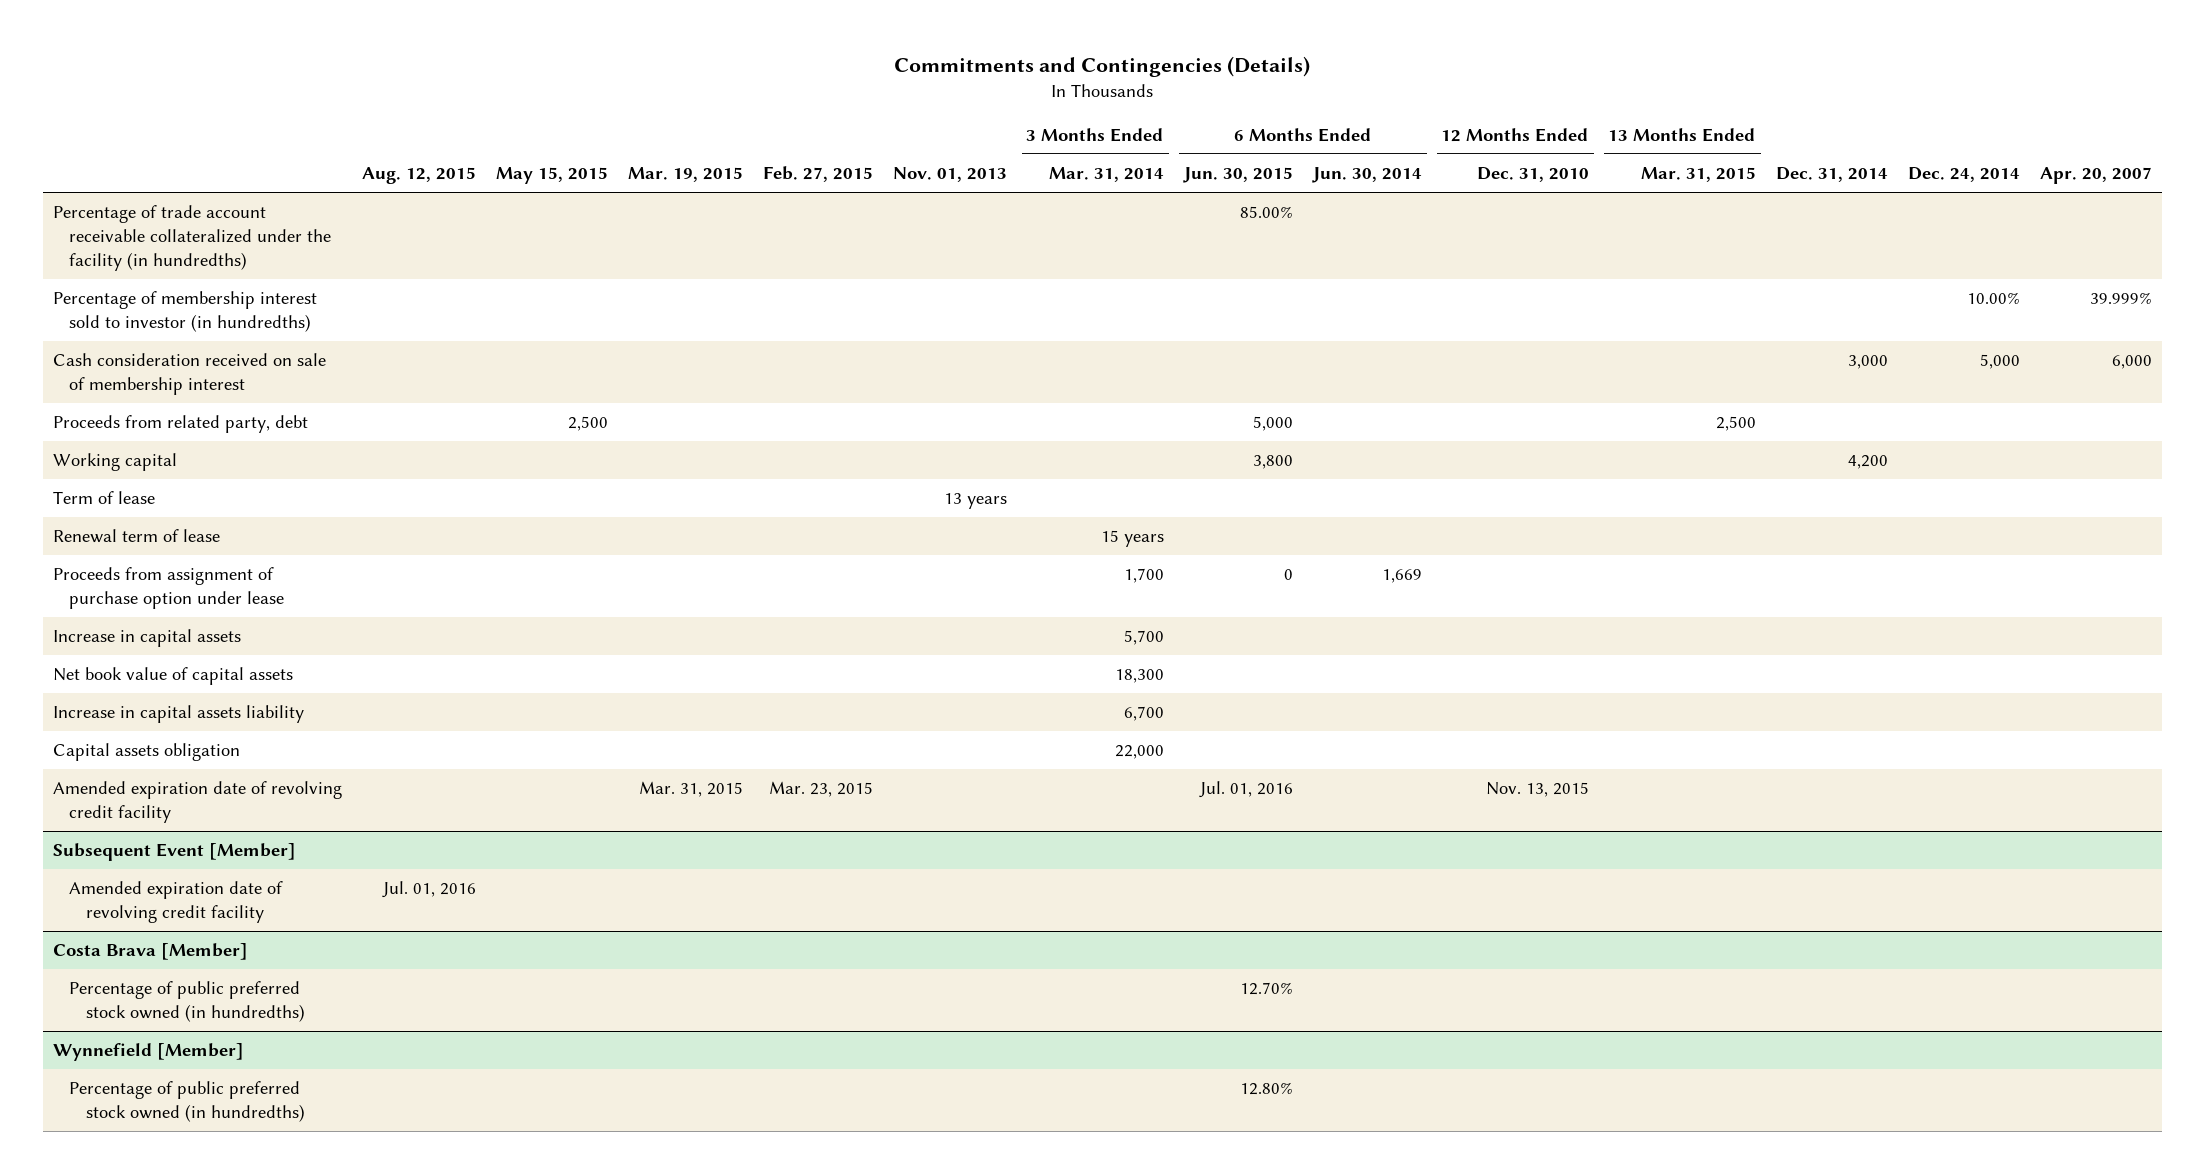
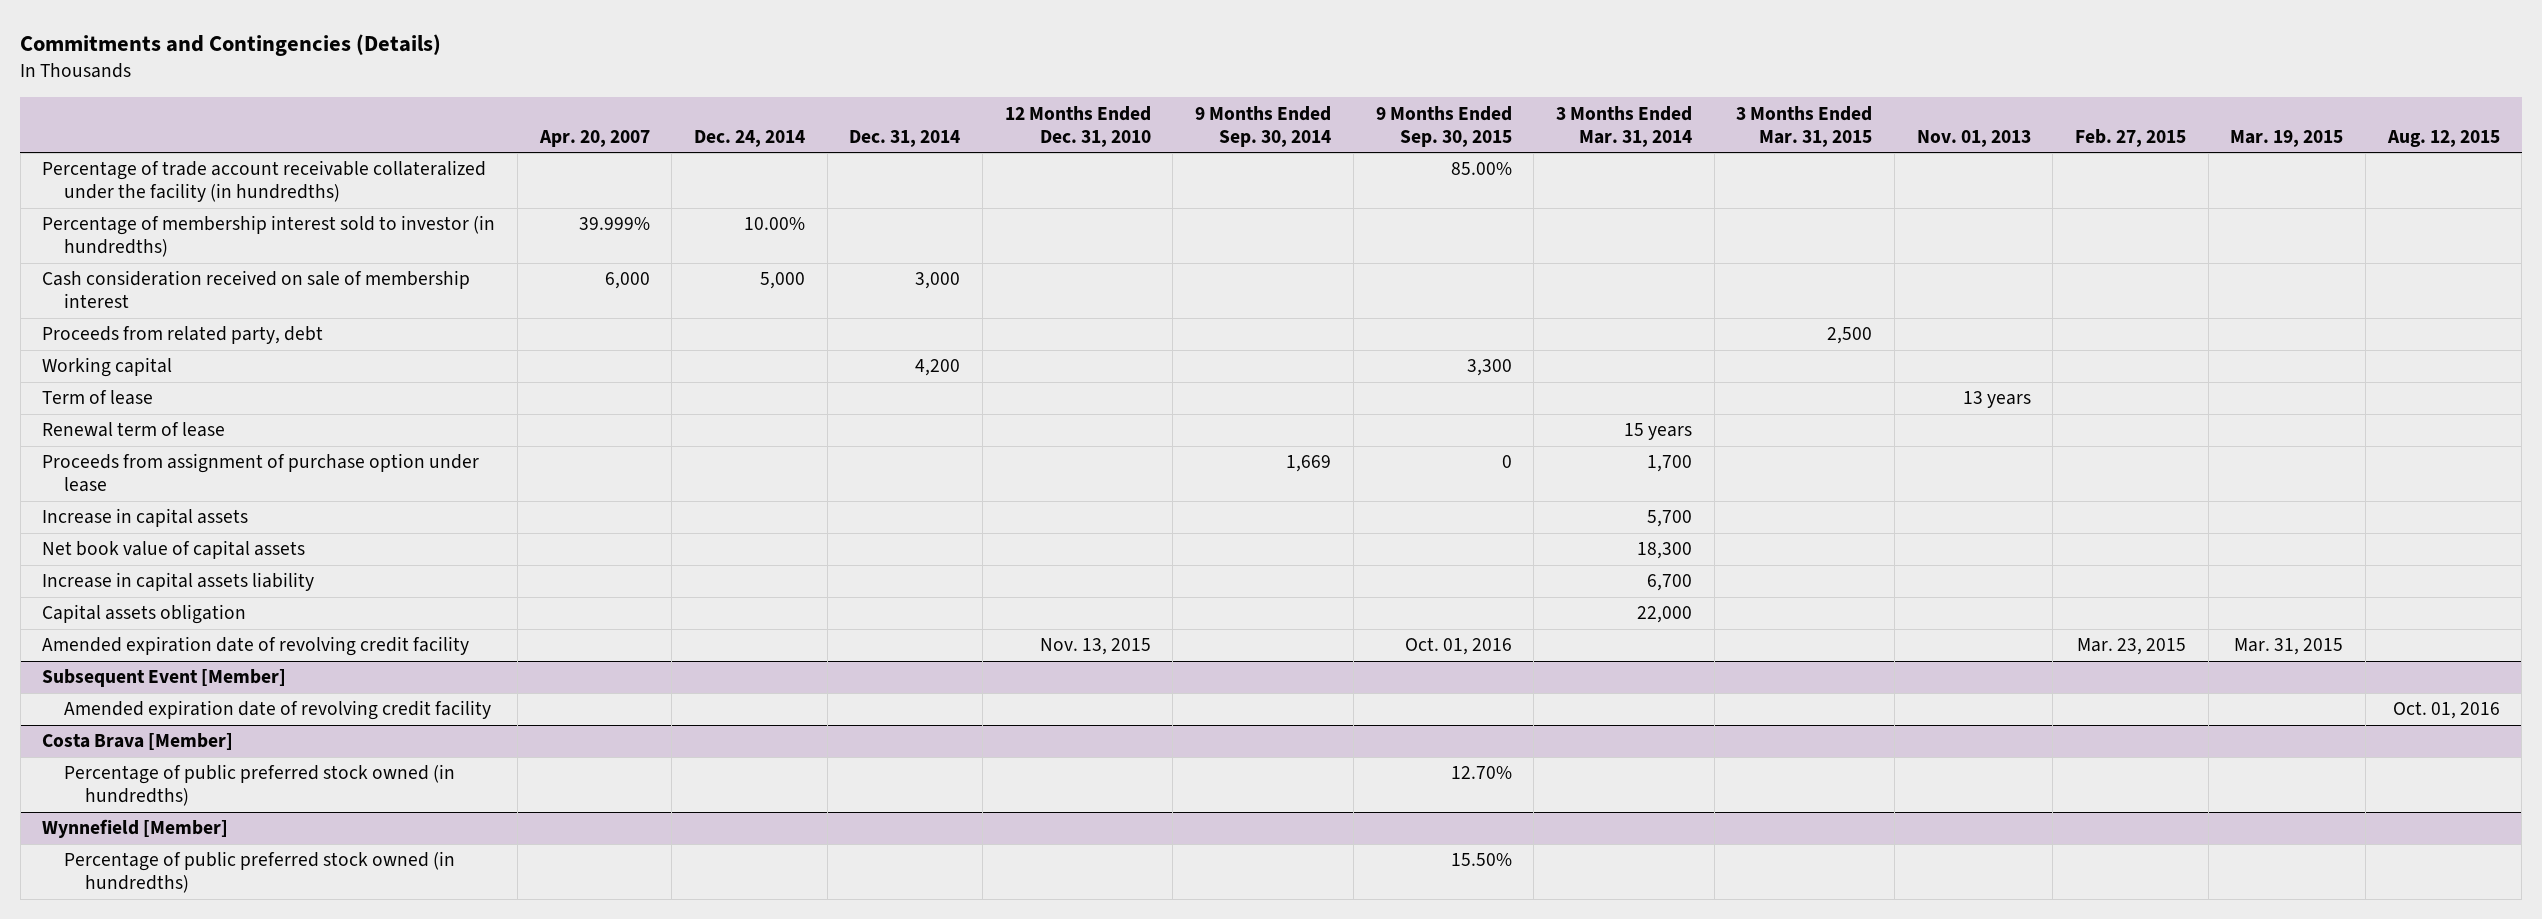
- | Aug. 12, 2015 | May 15, 2015 | Mar. 19, 2015 | Feb. 27, 2015 | Nov. 01, 2013 | 3 Months Ended Mar. 31, 2014 | 6 Months Ended Jun. 30, 2015 | 6 Months Ended Jun. 30, 2014 | 12 Months Ended Dec. 31, 2010 | 13 Months Ended Mar. 31, 2015 | Dec. 31, 2014 | Dec. 24, 2014 | Apr. 20, 2007
+ | Apr. 20, 2007 | Dec. 24, 2014 | Dec. 31, 2014 | 12 Months Ended Dec. 31, 2010 | 9 Months Ended Sep. 30, 2014 | 9 Months Ended Sep. 30, 2015 | 3 Months Ended Mar. 31, 2014 | 3 Months Ended Mar. 31, 2015 | Nov. 01, 2013 | Feb. 27, 2015 | Mar. 19, 2015 | Aug. 12, 2015
@ Subsequent Event [Member]
- Amended expiration date of revolving credit facility | Jul. 01, 2016 | | | | | | | | | | | |
+ Amended expiration date of revolving credit facility | | | | | | | | | | | | Oct. 01, 2016

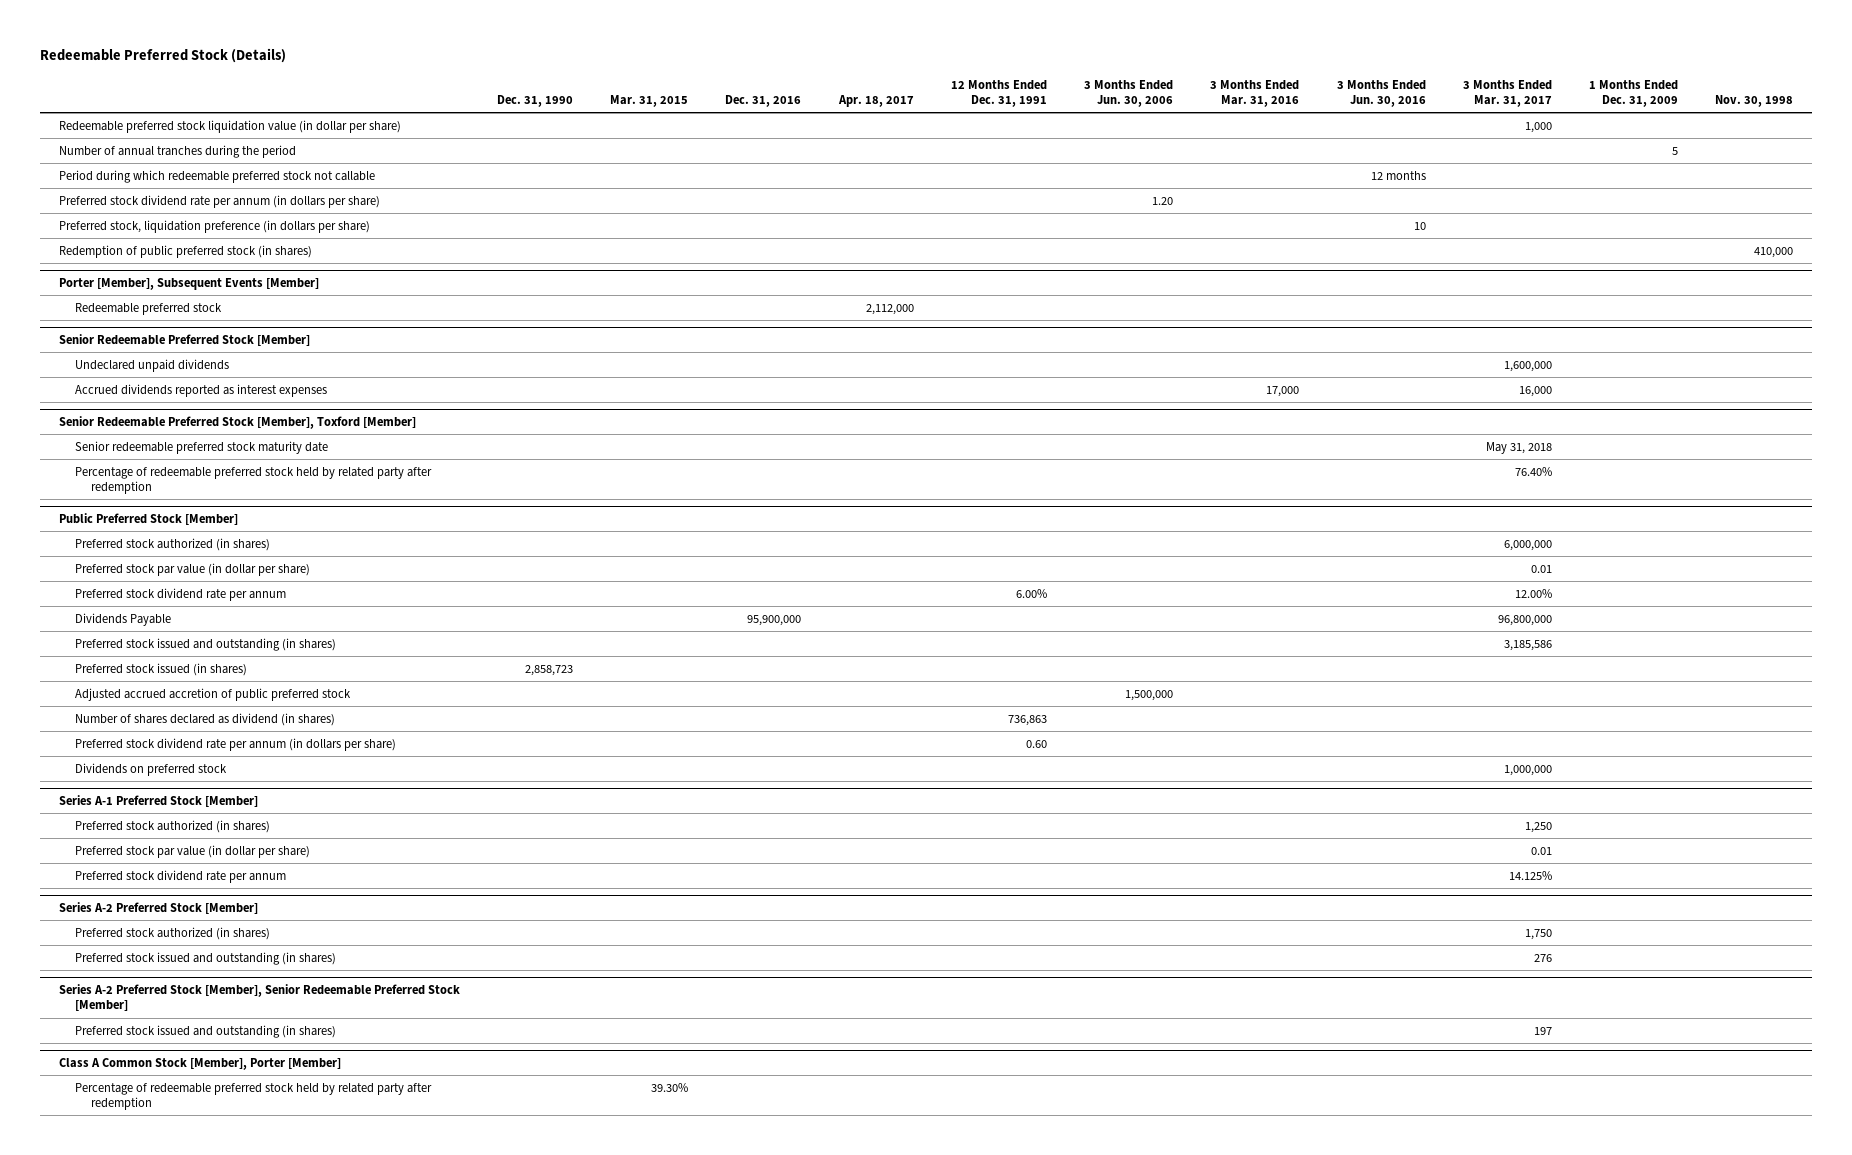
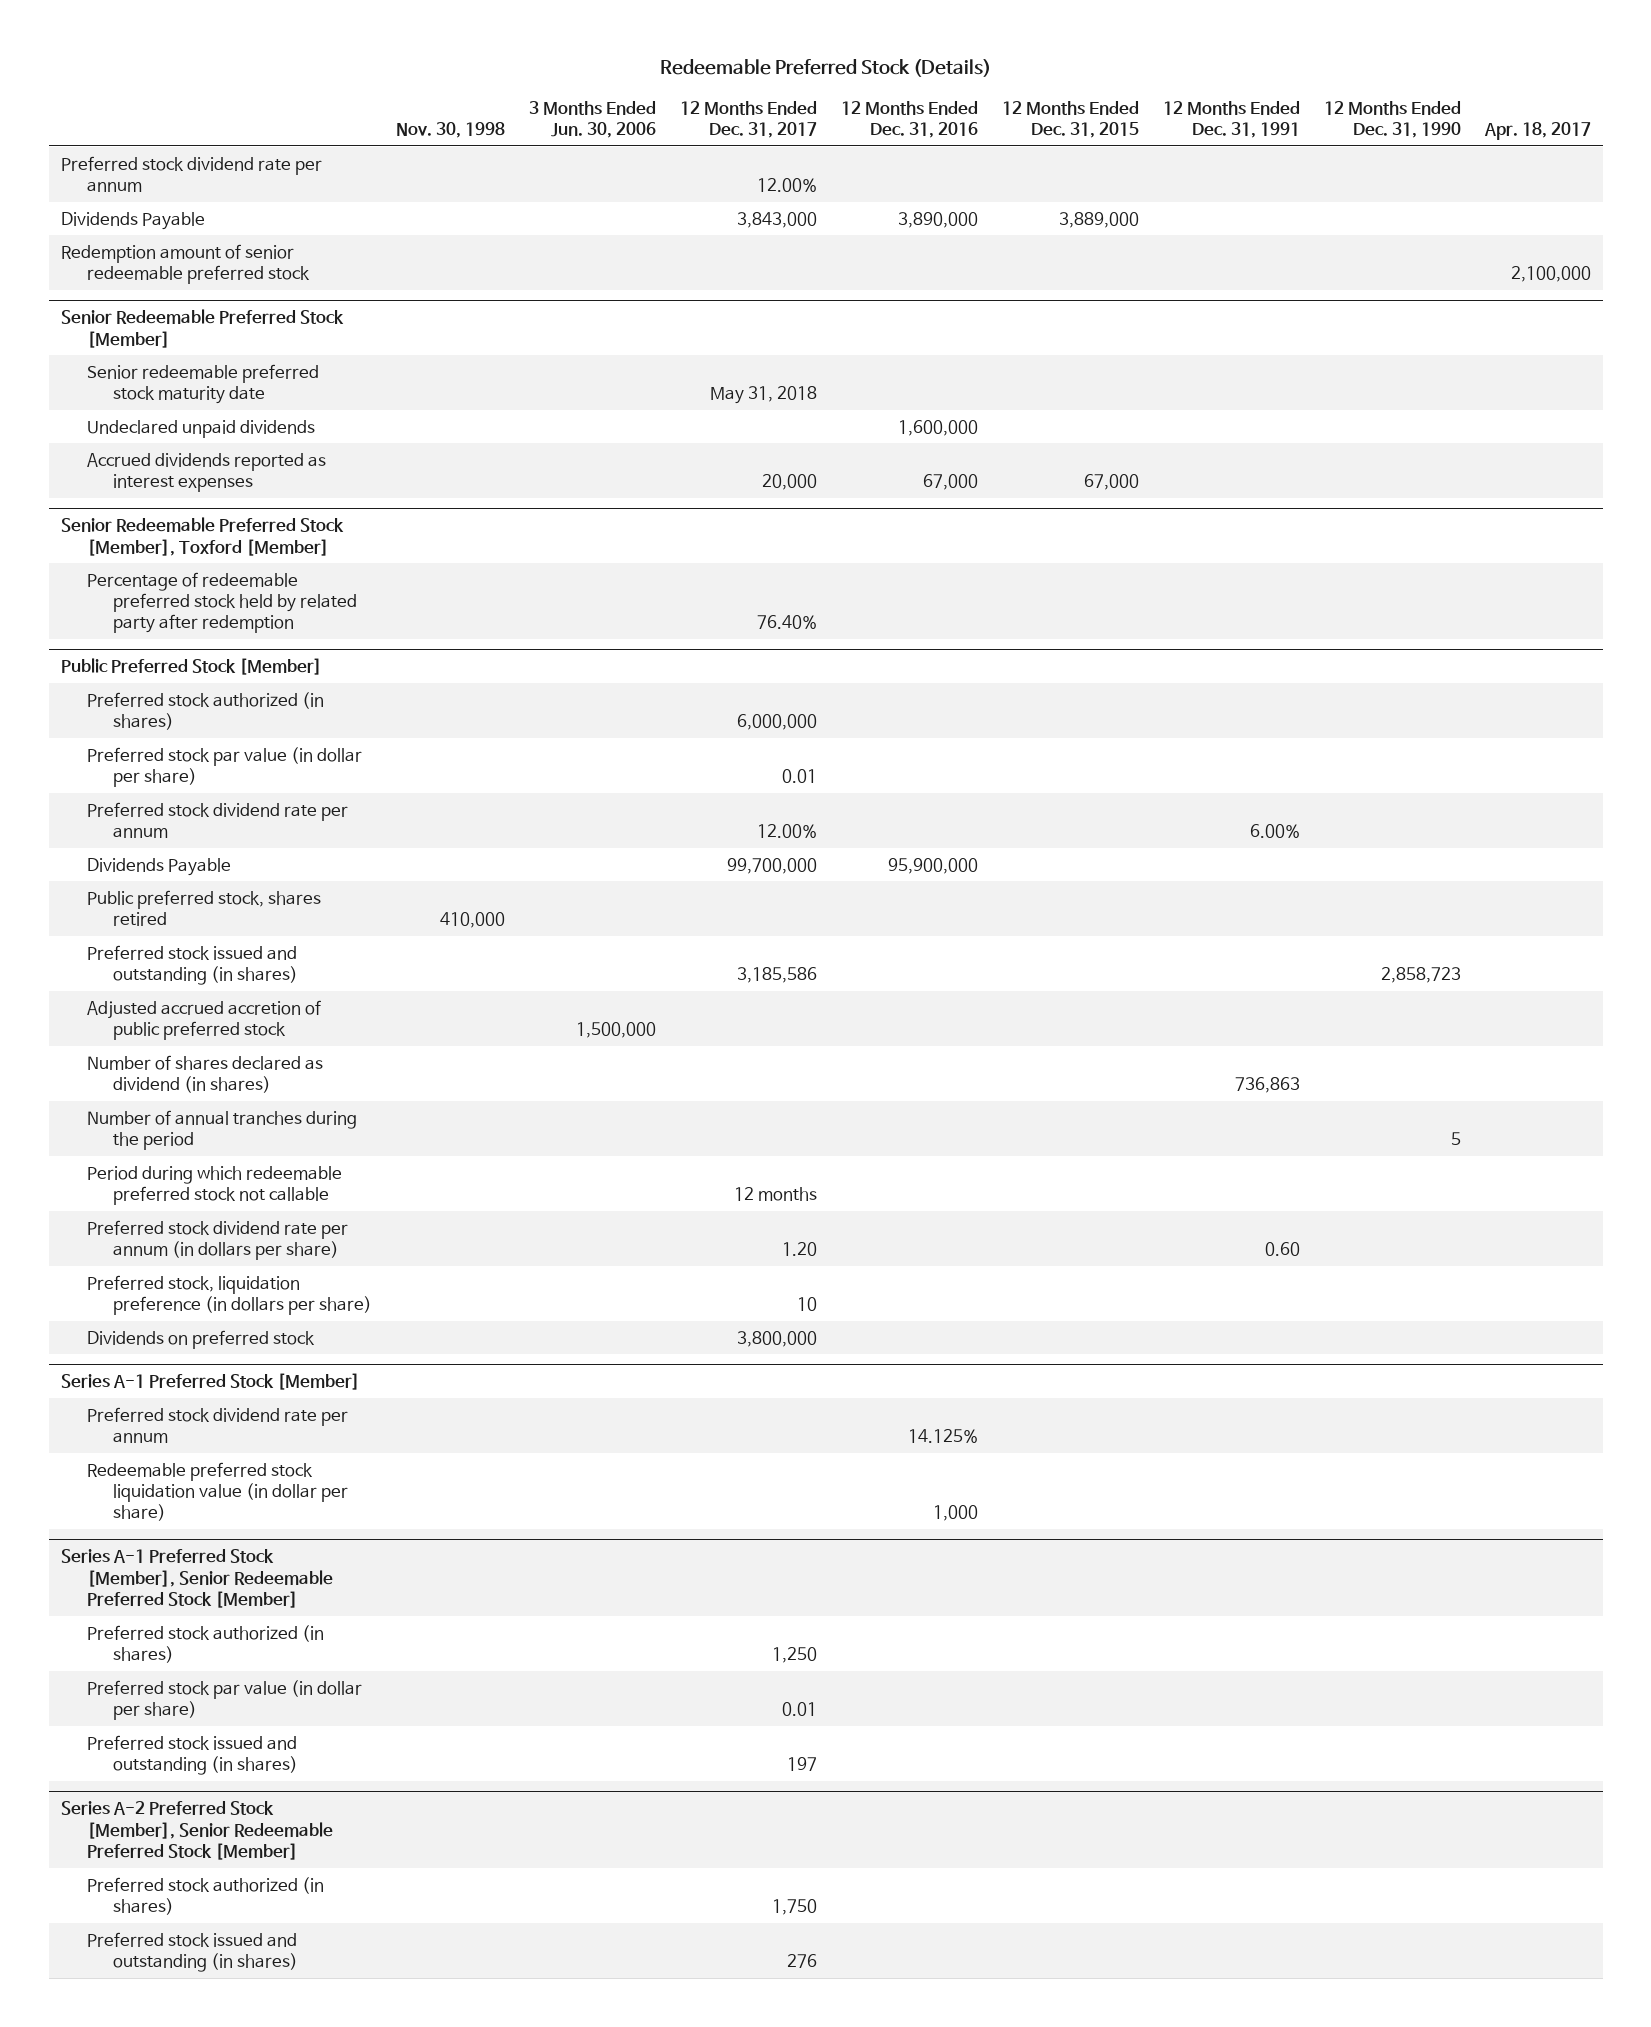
- | Dec. 31, 1990 | Mar. 31, 2015 | Dec. 31, 2016 | Apr. 18, 2017 | 12 Months Ended Dec. 31, 1991 | 3 Months Ended Jun. 30, 2006 | 3 Months Ended Mar. 31, 2016 | 3 Months Ended Jun. 30, 2016 | 3 Months Ended Mar. 31, 2017 | 1 Months Ended Dec. 31, 2009 | Nov. 30, 1998
+ | Nov. 30, 1998 | 3 Months Ended Jun. 30, 2006 | 12 Months Ended Dec. 31, 2017 | 12 Months Ended Dec. 31, 2016 | 12 Months Ended Dec. 31, 2015 | 12 Months Ended Dec. 31, 1991 | 12 Months Ended Dec. 31, 1990 | Apr. 18, 2017
- Redeemable preferred stock liquidation value (in dollar per share) | | | | | | | | | 1,000 | |
- Number of annual tranches during the period | | | | | | | | | | 5 |
- Period during which redeemable preferred stock not callable | | | | | | | | 12 months | | |
- Preferred stock dividend rate per annum (in dollars per share) | | | | | | 1.20 | | | | |
- Preferred stock, liquidation preference (in dollars per share) | | | | | | | | 10 | | |
- Redemption of public preferred stock (in shares) | | | | | | | | | | | 410,000
- Porter [Member], Subsequent Events [Member]
- Redeemable preferred stock | | | | 2,112,000 | | | | | | |
+ Preferred stock dividend rate per annum | | | 12.00% | | | | |
+ Dividends Payable | | | 3,843,000 | 3,890,000 | 3,889,000 | | |
+ Redemption amount of senior redeemable preferred stock | | | | | | | | 2,100,000
@ Senior Redeemable Preferred Stock [Member]
+ Senior redeemable preferred stock maturity date | | | May 31, 2018 | | | | |
@ Senior Redeemable Preferred Stock [Member], Toxford [Member]
- Senior redeemable preferred stock maturity date | | | | | | | | | May 31, 2018 | |
@ Public Preferred Stock [Member]
+ Public preferred stock, shares retired | 410,000 | | | | | | |
- Preferred stock issued (in shares) | 2,858,723 | | | | | | | | | |
+ Number of annual tranches during the period | | | | | | | 5 |
+ Period during which redeemable preferred stock not callable | | | 12 months | | | | |
+ Preferred stock, liquidation preference (in dollars per share) | | | 10 | | | | |
@ Series A-1 Preferred Stock [Member]
- Preferred stock authorized (in shares) | | | | | | | | | 1,250 | |
- Preferred stock par value (in dollar per share) | | | | | | | | | 0.01 | |
- Series A-2 Preferred Stock [Member]
@ Series A-1 Preferred Stock [Member]
+ Redeemable preferred stock liquidation value (in dollar per share) | | | | 1,000 | | | |
+ Series A-1 Preferred Stock [Member], Senior Redeemable Preferred Stock [Member]
+ Preferred stock par value (in dollar per share) | | | 0.01 | | | | |
@ Series A-2 Preferred Stock [Member], Senior Redeemable Preferred Stock [Member]
+ Preferred stock authorized (in shares) | | | 1,750 | | | | |
- Class A Common Stock [Member], Porter [Member]
- Percentage of redeemable preferred stock held by related party after redemption | | 39.30% | | | | | | | | |

